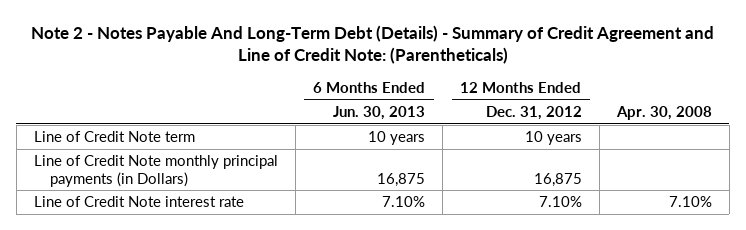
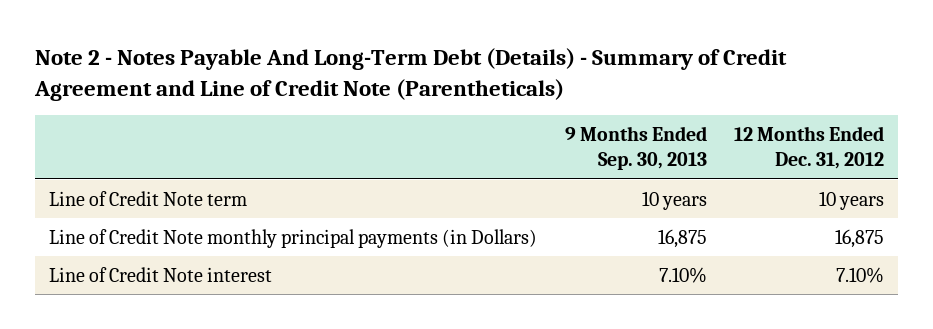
- Note 2 - Notes Payable And Long-Term Debt (Details) - Summary of Credit Agreement and Line of Credit Note: (Parentheticals)
+ Note 2 - Notes Payable And Long-Term Debt (Details) - Summary of Credit Agreement and Line of Credit Note (Parentheticals)
- | 6 Months Ended Jun. 30, 2013 | 12 Months Ended Dec. 31, 2012 | Apr. 30, 2008
+ | 9 Months Ended Sep. 30, 2013 | 12 Months Ended Dec. 31, 2012
- Line of Credit Note interest rate | 7.10% | 7.10% | 7.10%
+ Line of Credit Note interest | 7.10% | 7.10%

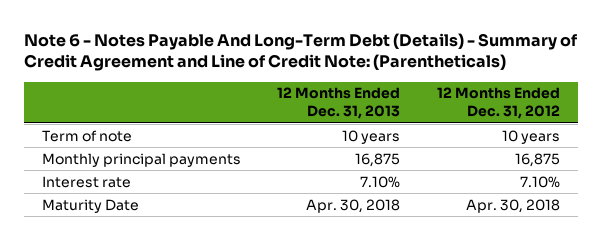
- Note 2 - Notes Payable And Long-Term Debt (Details) - Summary of Credit Agreement and Line of Credit Note (Parentheticals)
+ Note 6 - Notes Payable And Long-Term Debt (Details) - Summary of Credit Agreement and Line of Credit Note: (Parentheticals)
- | 9 Months Ended Sep. 30, 2013 | 12 Months Ended Dec. 31, 2012
+ | 12 Months Ended Dec. 31, 2013 | 12 Months Ended Dec. 31, 2012
- Line of Credit Note term | 10 years | 10 years
- Line of Credit Note monthly principal payments (in Dollars) | 16,875 | 16,875
- Line of Credit Note interest | 7.10% | 7.10%
+ Term of note | 10 years | 10 years
+ Monthly principal payments | 16,875 | 16,875
+ Interest rate | 7.10% | 7.10%
+ Maturity Date | Apr. 30, 2018 | Apr. 30, 2018

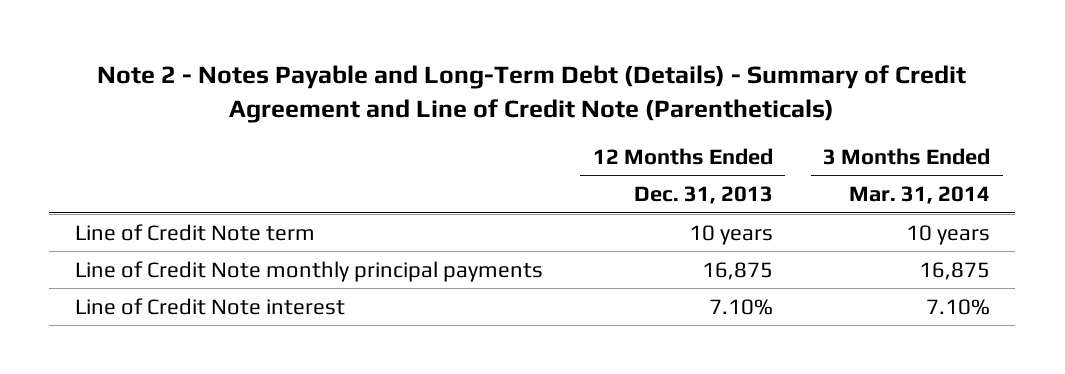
- Note 6 - Notes Payable And Long-Term Debt (Details) - Summary of Credit Agreement and Line of Credit Note: (Parentheticals)
+ Note 2 - Notes Payable and Long-Term Debt (Details) - Summary of Credit Agreement and Line of Credit Note (Parentheticals)
- | 12 Months Ended Dec. 31, 2013 | 12 Months Ended Dec. 31, 2012
+ | 12 Months Ended Dec. 31, 2013 | 3 Months Ended Mar. 31, 2014
- Term of note | 10 years | 10 years
- Monthly principal payments | 16,875 | 16,875
- Interest rate | 7.10% | 7.10%
- Maturity Date | Apr. 30, 2018 | Apr. 30, 2018
+ Line of Credit Note term | 10 years | 10 years
+ Line of Credit Note monthly principal payments | 16,875 | 16,875
+ Line of Credit Note interest | 7.10% | 7.10%

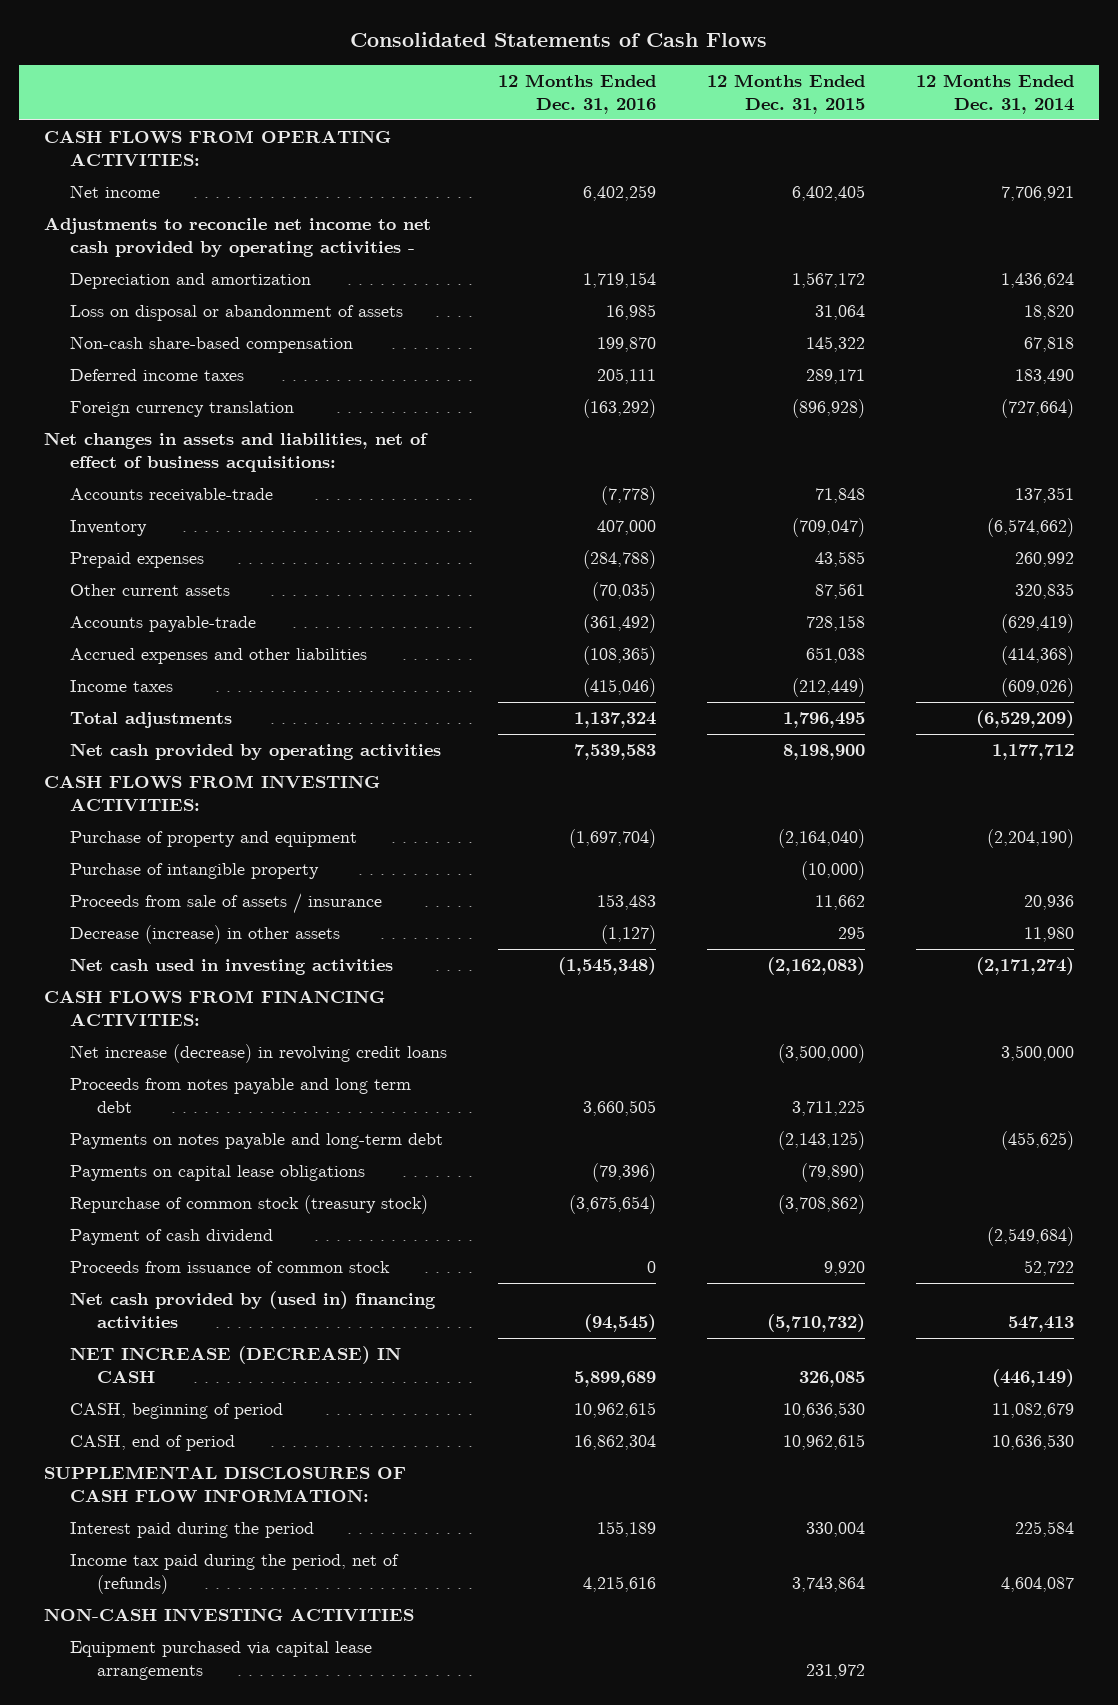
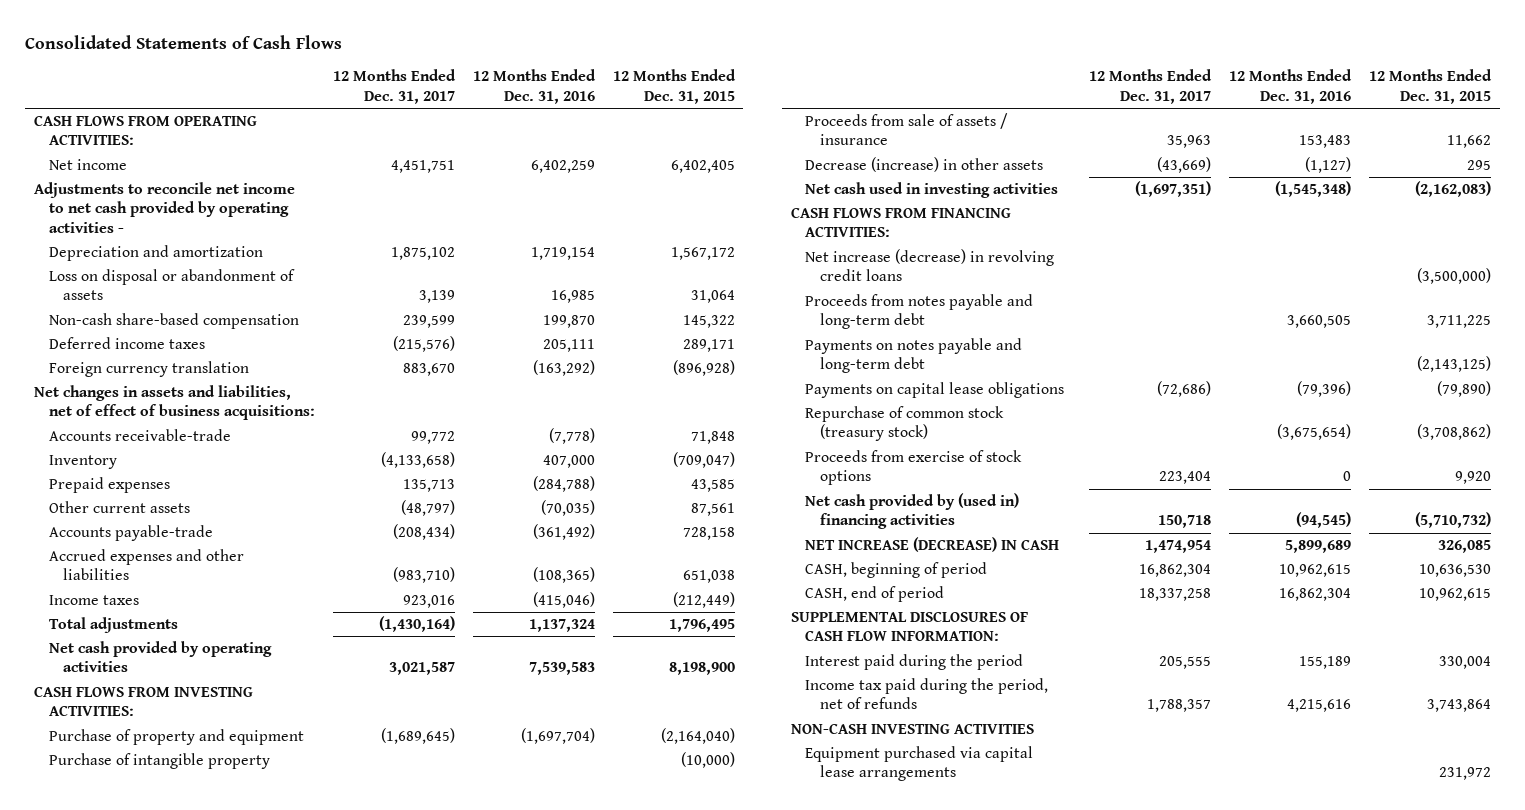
- | 12 Months Ended Dec. 31, 2016 | 12 Months Ended Dec. 31, 2015 | 12 Months Ended Dec. 31, 2014
+ | 12 Months Ended Dec. 31, 2017 | 12 Months Ended Dec. 31, 2016 | 12 Months Ended Dec. 31, 2015
- Proceeds from notes payable and long term debt | 3,660,505 | 3,711,225 |
+ Proceeds from notes payable and long-term debt | | 3,660,505 | 3,711,225
- Payment of cash dividend | | | (2,549,684)
- Proceeds from issuance of common stock | 0 | 9,920 | 52,722
+ Proceeds from exercise of stock options | 223,404 | 0 | 9,920
- Income tax paid during the period, net of (refunds) | 4,215,616 | 3,743,864 | 4,604,087
+ Income tax paid during the period, net of refunds | 1,788,357 | 4,215,616 | 3,743,864

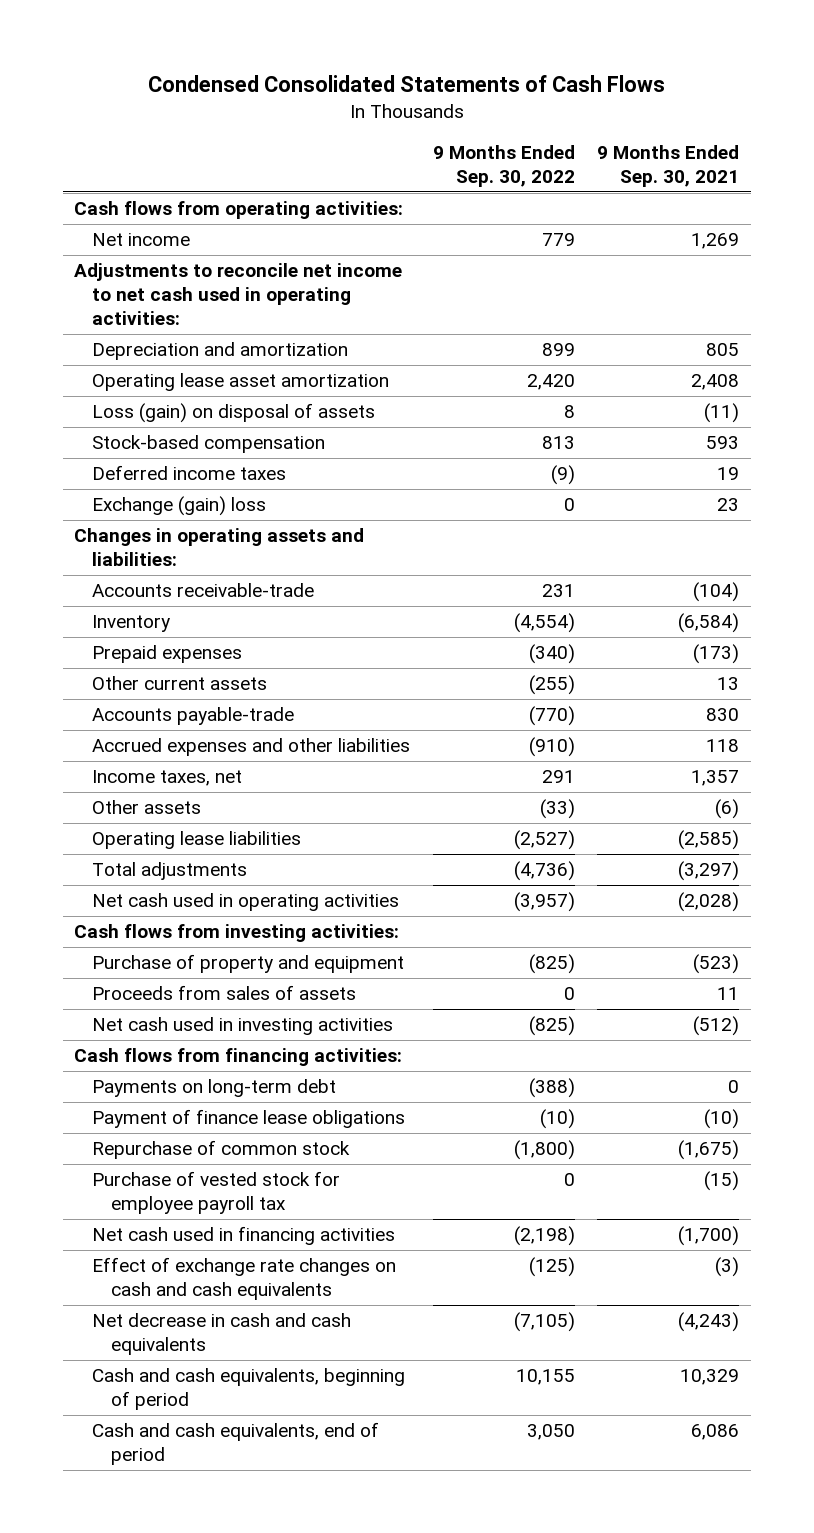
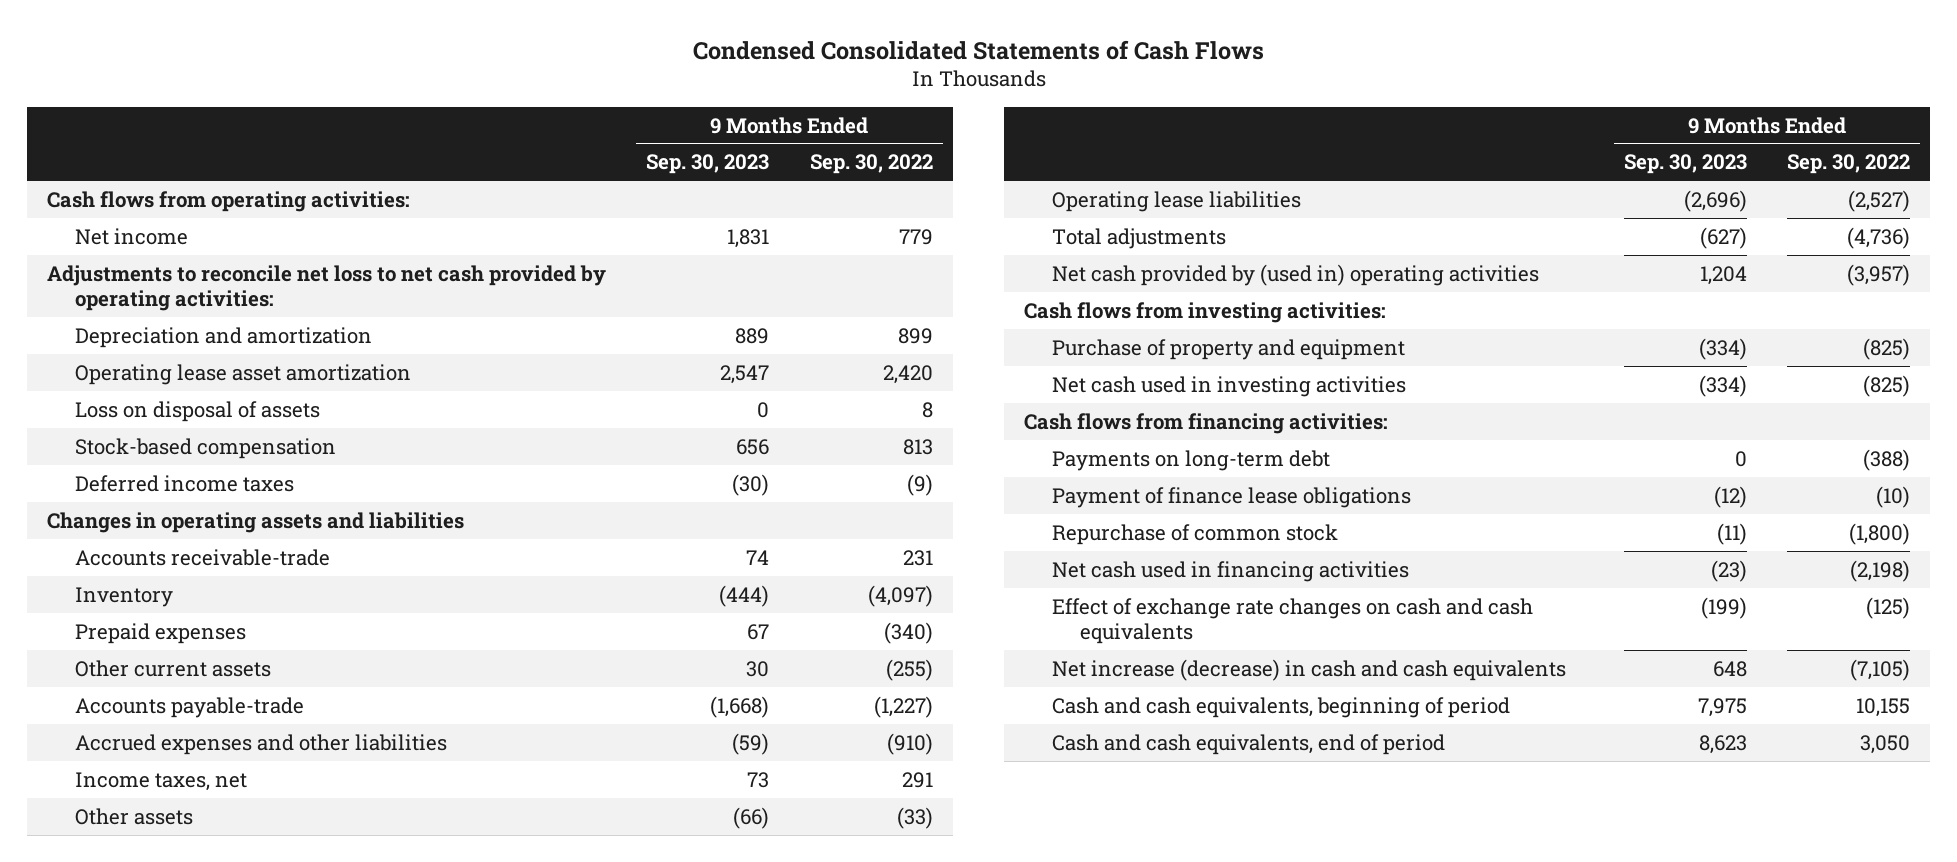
- | 9 Months Ended Sep. 30, 2022 | 9 Months Ended Sep. 30, 2021
+ | 9 Months Ended Sep. 30, 2023 | 9 Months Ended Sep. 30, 2022
- Adjustments to reconcile net income to net cash used in operating activities:
+ Adjustments to reconcile net loss to net cash provided by operating activities:
- Loss (gain) on disposal of assets | 8 | (11)
+ Loss on disposal of assets | 0 | 8
- Exchange (gain) loss | 0 | 23
- Changes in operating assets and liabilities:
+ Changes in operating assets and liabilities
- Inventory | (4,554) | (6,584)
+ Inventory | (444) | (4,097)
- Accounts payable-trade | (770) | 830
+ Accounts payable-trade | (1,668) | (1,227)
- Net cash used in operating activities | (3,957) | (2,028)
+ Net cash provided by (used in) operating activities | 1,204 | (3,957)
- Proceeds from sales of assets | 0 | 11
- Purchase of vested stock for employee payroll tax | 0 | (15)
- Net decrease in cash and cash equivalents | (7,105) | (4,243)
+ Net increase (decrease) in cash and cash equivalents | 648 | (7,105)

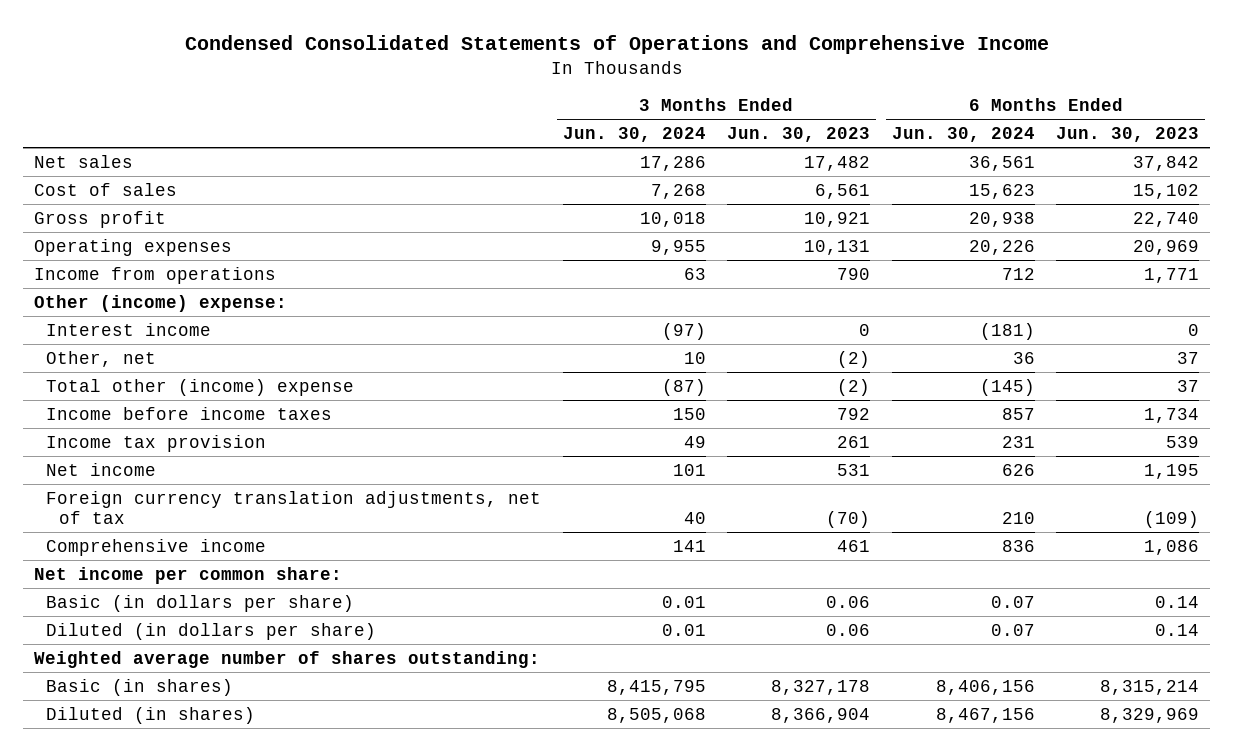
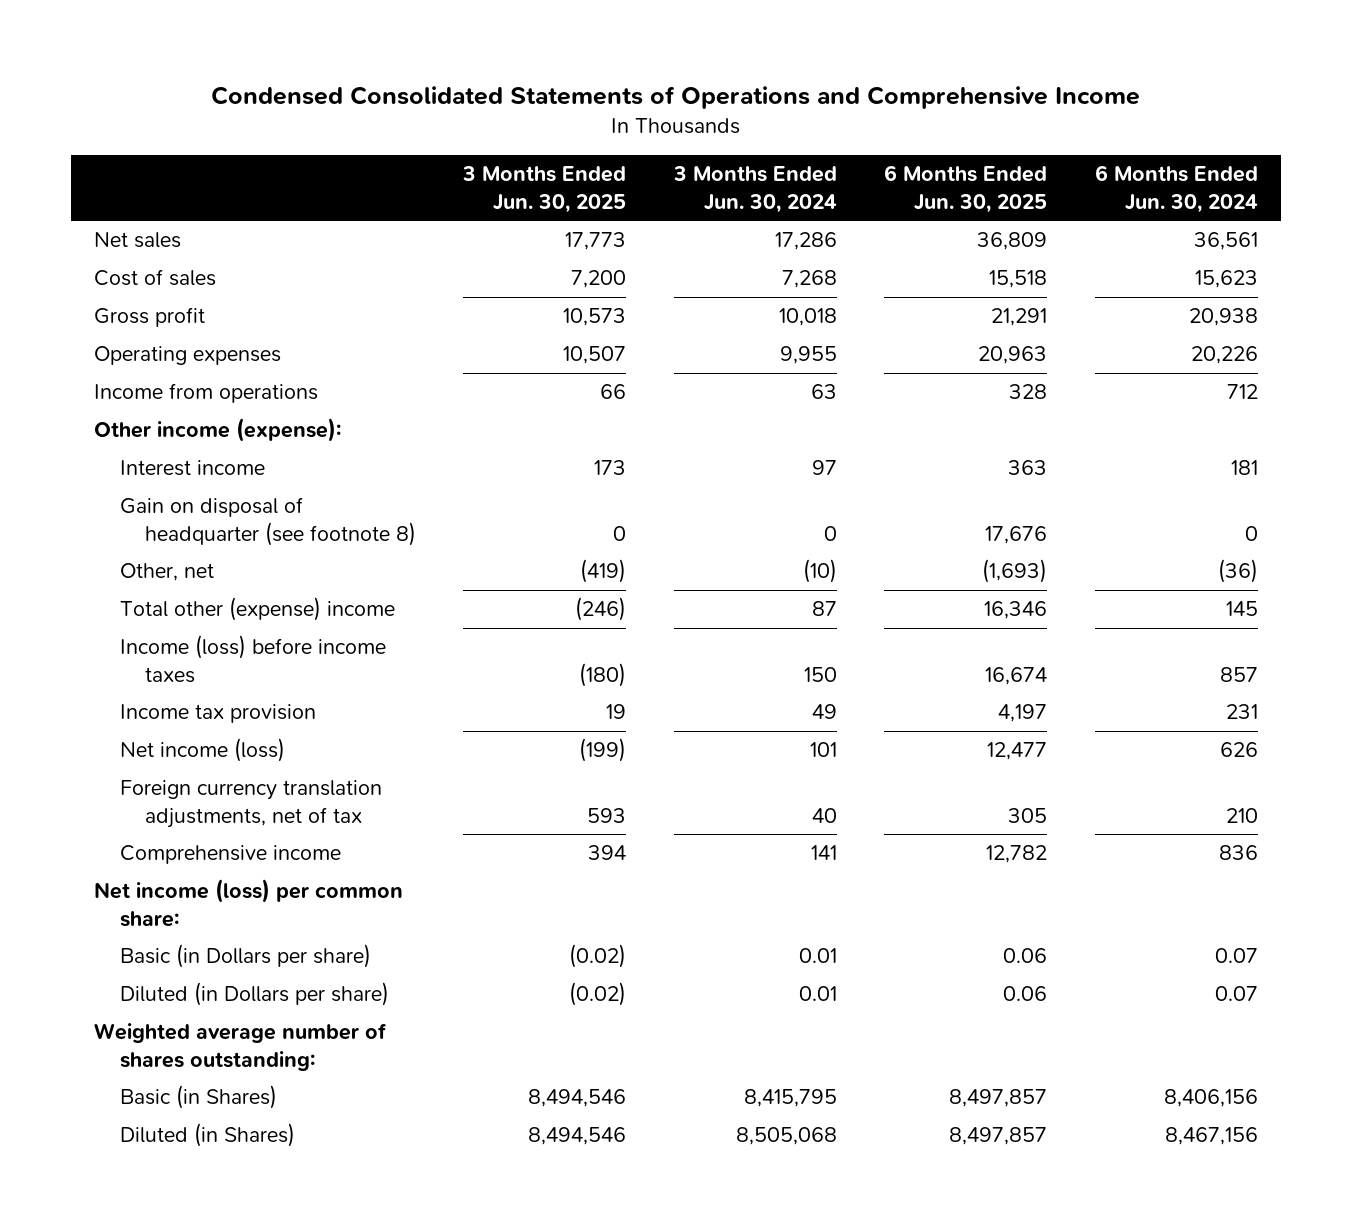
- | 3 Months Ended Jun. 30, 2024 | 3 Months Ended Jun. 30, 2023 | 6 Months Ended Jun. 30, 2024 | 6 Months Ended Jun. 30, 2023
+ | 3 Months Ended Jun. 30, 2025 | 3 Months Ended Jun. 30, 2024 | 6 Months Ended Jun. 30, 2025 | 6 Months Ended Jun. 30, 2024
- Other (income) expense:
- Interest income | (97) | 0 | (181) | 0
- Other, net | 10 | (2) | 36 | 37
- Total other (income) expense | (87) | (2) | (145) | 37
- Income before income taxes | 150 | 792 | 857 | 1,734
+ Other income (expense):
+ Interest income | 173 | 97 | 363 | 181
+ Gain on disposal of headquarter (see footnote 8) | 0 | 0 | 17,676 | 0
+ Other, net | (419) | (10) | (1,693) | (36)
+ Total other (expense) income | (246) | 87 | 16,346 | 145
+ Income (loss) before income taxes | (180) | 150 | 16,674 | 857
- Net income | 101 | 531 | 626 | 1,195
+ Net income (loss) | (199) | 101 | 12,477 | 626
- Net income per common share:
- Basic (in dollars per share) | 0.01 | 0.06 | 0.07 | 0.14
- Diluted (in dollars per share) | 0.01 | 0.06 | 0.07 | 0.14
+ Net income (loss) per common share:
+ Basic (in Dollars per share) | (0.02) | 0.01 | 0.06 | 0.07
+ Diluted (in Dollars per share) | (0.02) | 0.01 | 0.06 | 0.07
- Basic (in shares) | 8,415,795 | 8,327,178 | 8,406,156 | 8,315,214
- Diluted (in shares) | 8,505,068 | 8,366,904 | 8,467,156 | 8,329,969
+ Basic (in Shares) | 8,494,546 | 8,415,795 | 8,497,857 | 8,406,156
+ Diluted (in Shares) | 8,494,546 | 8,505,068 | 8,497,857 | 8,467,156

